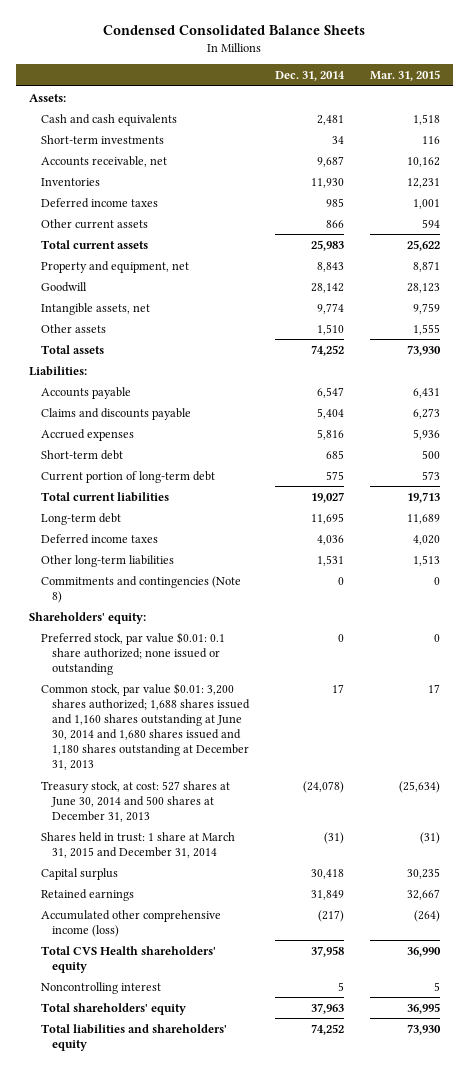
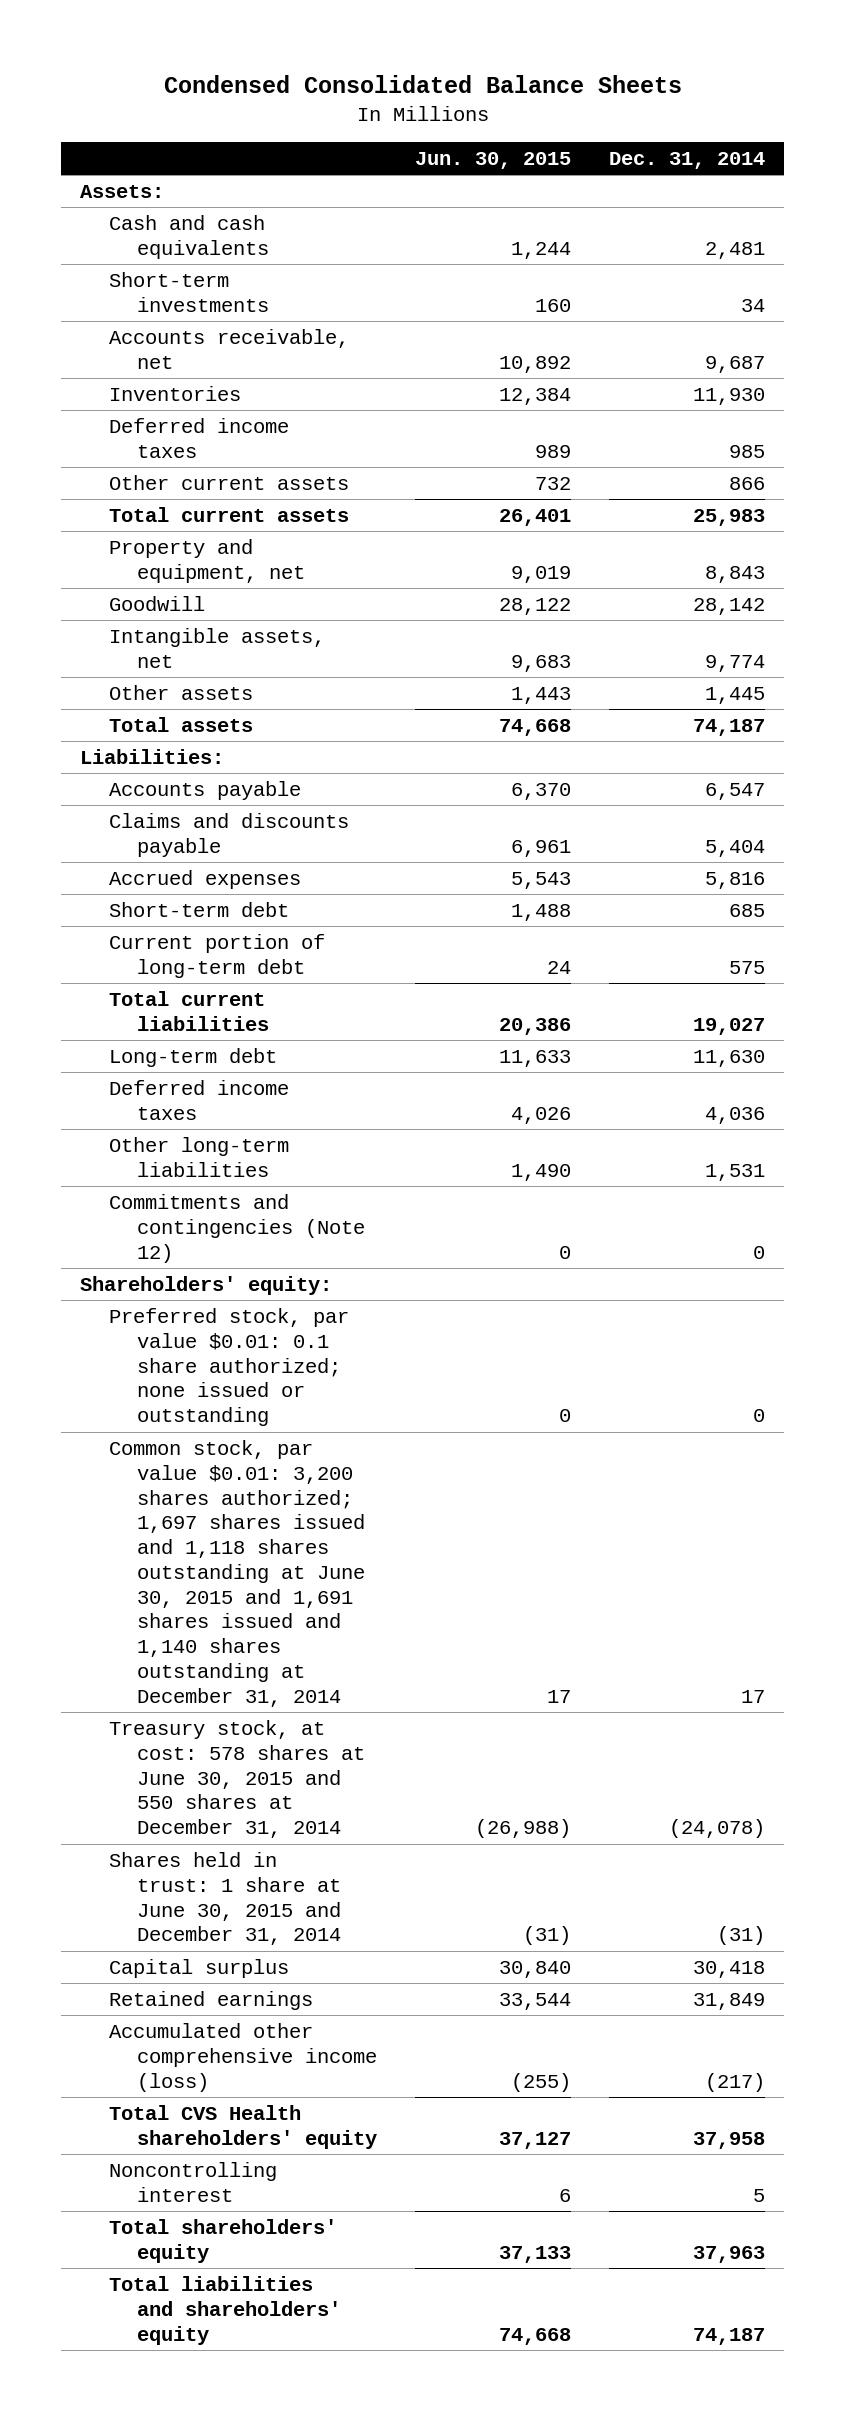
- | Dec. 31, 2014 | Mar. 31, 2015
+ | Jun. 30, 2015 | Dec. 31, 2014
- Other assets | 1,510 | 1,555
- Total assets | 74,252 | 73,930
+ Other assets | 1,443 | 1,445
+ Total assets | 74,668 | 74,187
- Long-term debt | 11,695 | 11,689
+ Long-term debt | 11,633 | 11,630
- Commitments and contingencies (Note 8) | 0 | 0
+ Commitments and contingencies (Note 12) | 0 | 0
- Common stock, par value $0.01: 3,200 shares authorized; 1,688 shares issued and 1,160 shares outstanding at June 30, 2014 and 1,680 shares issued and 1,180 shares outstanding at December 31, 2013 | 17 | 17
- Treasury stock, at cost: 527 shares at June 30, 2014 and 500 shares at December 31, 2013 | (24,078) | (25,634)
- Shares held in trust: 1 share at March 31, 2015 and December 31, 2014 | (31) | (31)
+ Common stock, par value $0.01: 3,200 shares authorized; 1,697 shares issued and 1,118 shares outstanding at June 30, 2015 and 1,691 shares issued and 1,140 shares outstanding at December 31, 2014 | 17 | 17
+ Treasury stock, at cost: 578 shares at June 30, 2015 and 550 shares at December 31, 2014 | (26,988) | (24,078)
+ Shares held in trust: 1 share at June 30, 2015 and December 31, 2014 | (31) | (31)
- Total liabilities and shareholders' equity | 74,252 | 73,930
+ Total liabilities and shareholders' equity | 74,668 | 74,187

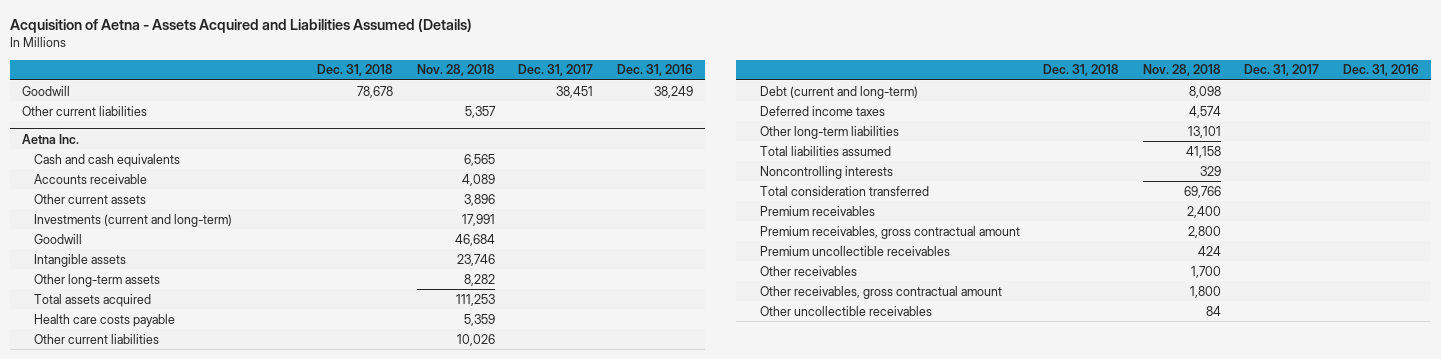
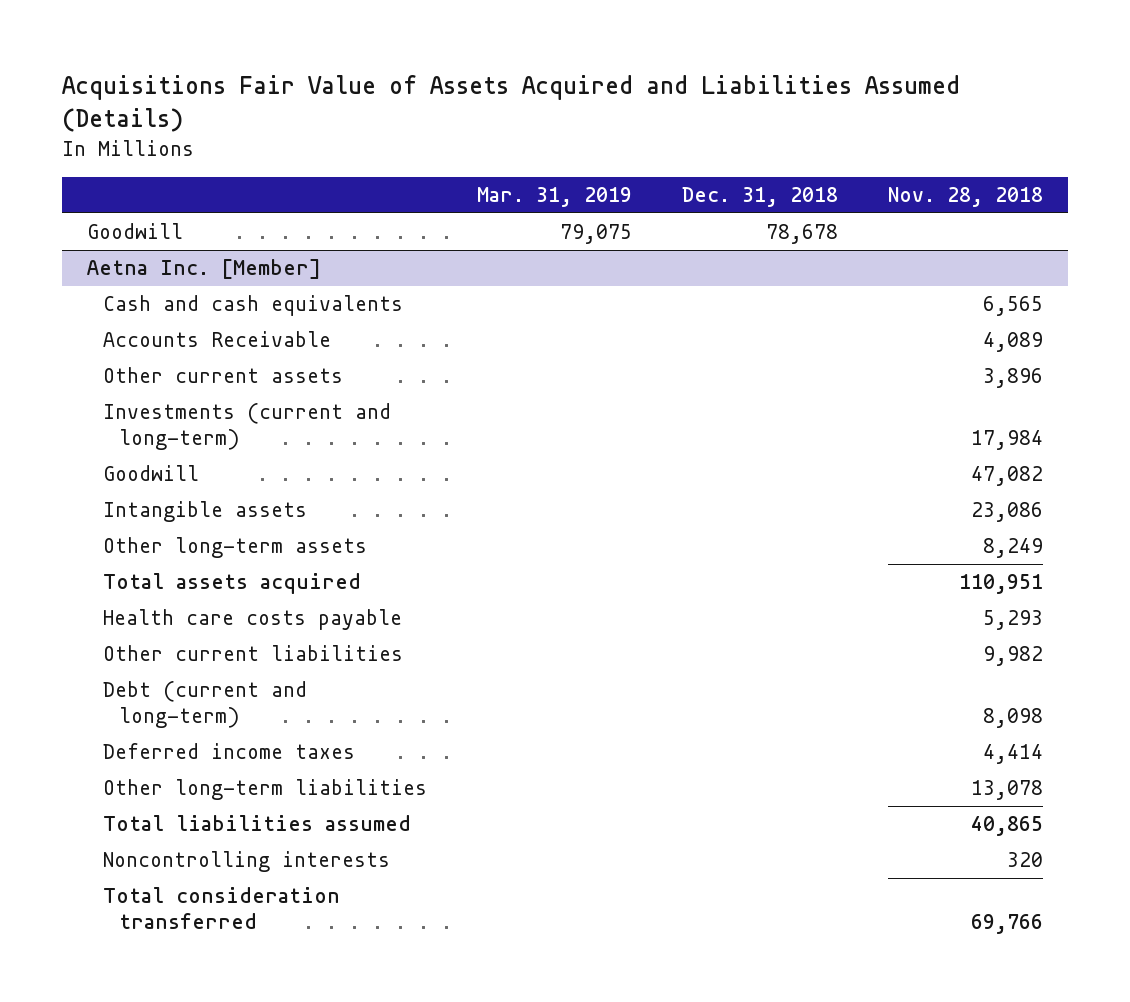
- Acquisition of Aetna - Assets Acquired and Liabilities Assumed (Details)
+ Acquisitions Fair Value of Assets Acquired and Liabilities Assumed (Details)
- | Dec. 31, 2018 | Nov. 28, 2018 | Dec. 31, 2017 | Dec. 31, 2016
+ | Mar. 31, 2019 | Dec. 31, 2018 | Nov. 28, 2018
- Other current liabilities | | 5,357 | |
- Aetna Inc.
+ Aetna Inc. [Member]
- Accounts receivable | | 4,089 | |
+ Accounts Receivable | | | 4,089
- Investments (current and long-term) | | 17,991 | |
- Goodwill | | 46,684 | |
- Intangible assets | | 23,746 | |
- Other long-term assets | | 8,282 | |
- Total assets acquired | | 111,253 | |
- Health care costs payable | | 5,359 | |
- Other current liabilities | | 10,026 | |
+ Investments (current and long-term) | | | 17,984
+ Goodwill | | | 47,082
+ Intangible assets | | | 23,086
+ Other long-term assets | | | 8,249
+ Total assets acquired | | | 110,951
+ Health care costs payable | | | 5,293
+ Other current liabilities | | | 9,982
- Deferred income taxes | | 4,574 | |
- Other long-term liabilities | | 13,101 | |
- Total liabilities assumed | | 41,158 | |
- Noncontrolling interests | | 329 | |
+ Deferred income taxes | | | 4,414
+ Other long-term liabilities | | | 13,078
+ Total liabilities assumed | | | 40,865
+ Noncontrolling interests | | | 320
- Premium receivables | | 2,400 | |
- Premium receivables, gross contractual amount | | 2,800 | |
- Premium uncollectible receivables | | 424 | |
- Other receivables | | 1,700 | |
- Other receivables, gross contractual amount | | 1,800 | |
- Other uncollectible receivables | | 84 | |

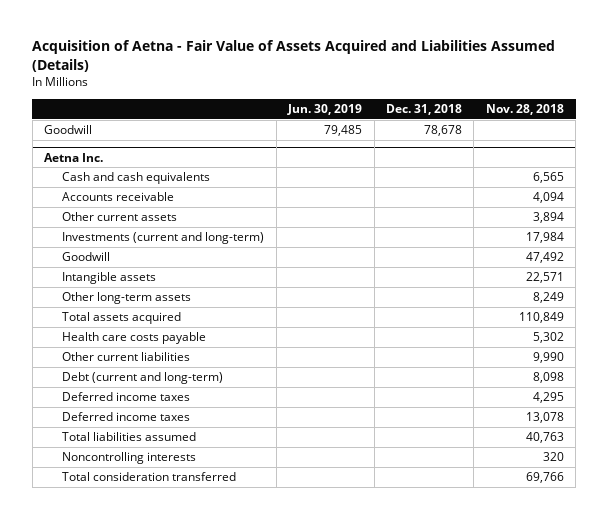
- Acquisitions Fair Value of Assets Acquired and Liabilities Assumed (Details)
+ Acquisition of Aetna - Fair Value of Assets Acquired and Liabilities Assumed (Details)
- | Mar. 31, 2019 | Dec. 31, 2018 | Nov. 28, 2018
+ | Jun. 30, 2019 | Dec. 31, 2018 | Nov. 28, 2018
- Aetna Inc. [Member]
+ Aetna Inc.
- Accounts Receivable | | | 4,089
- Other current assets | | | 3,896
+ Accounts receivable | | | 4,094
+ Other current assets | | | 3,894
- Goodwill | | | 47,082
- Intangible assets | | | 23,086
+ Goodwill | | | 47,492
+ Intangible assets | | | 22,571
- Total assets acquired | | | 110,951
- Health care costs payable | | | 5,293
- Other current liabilities | | | 9,982
+ Total assets acquired | | | 110,849
+ Health care costs payable | | | 5,302
+ Other current liabilities | | | 9,990
- Deferred income taxes | | | 4,414
- Other long-term liabilities | | | 13,078
- Total liabilities assumed | | | 40,865
+ Deferred income taxes | | | 4,295
+ Deferred income taxes | | | 13,078
+ Total liabilities assumed | | | 40,763

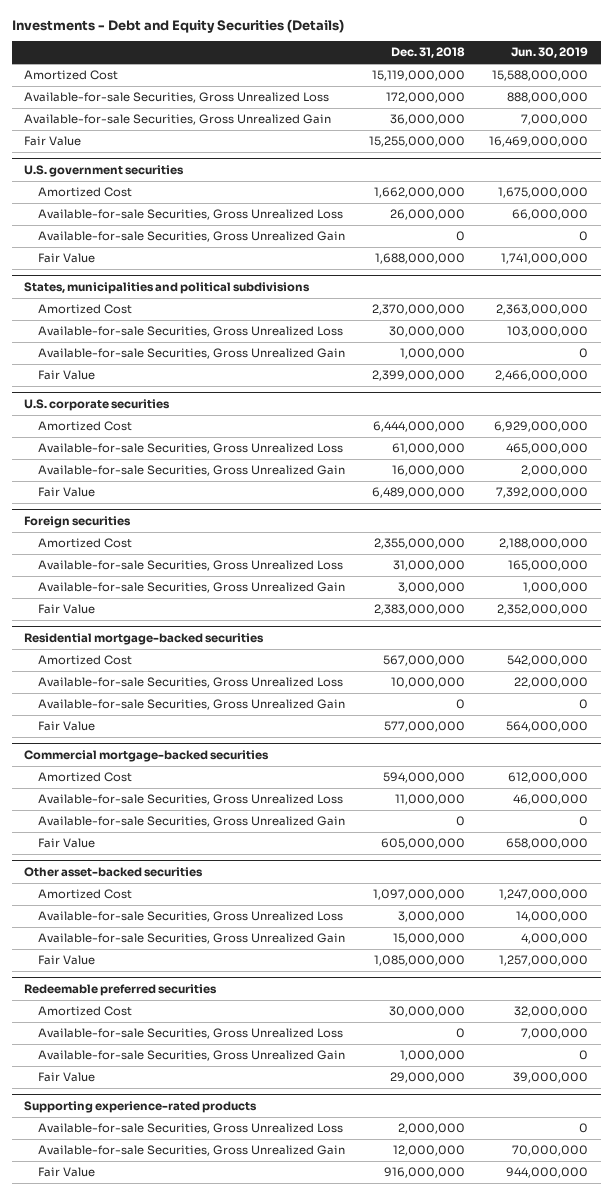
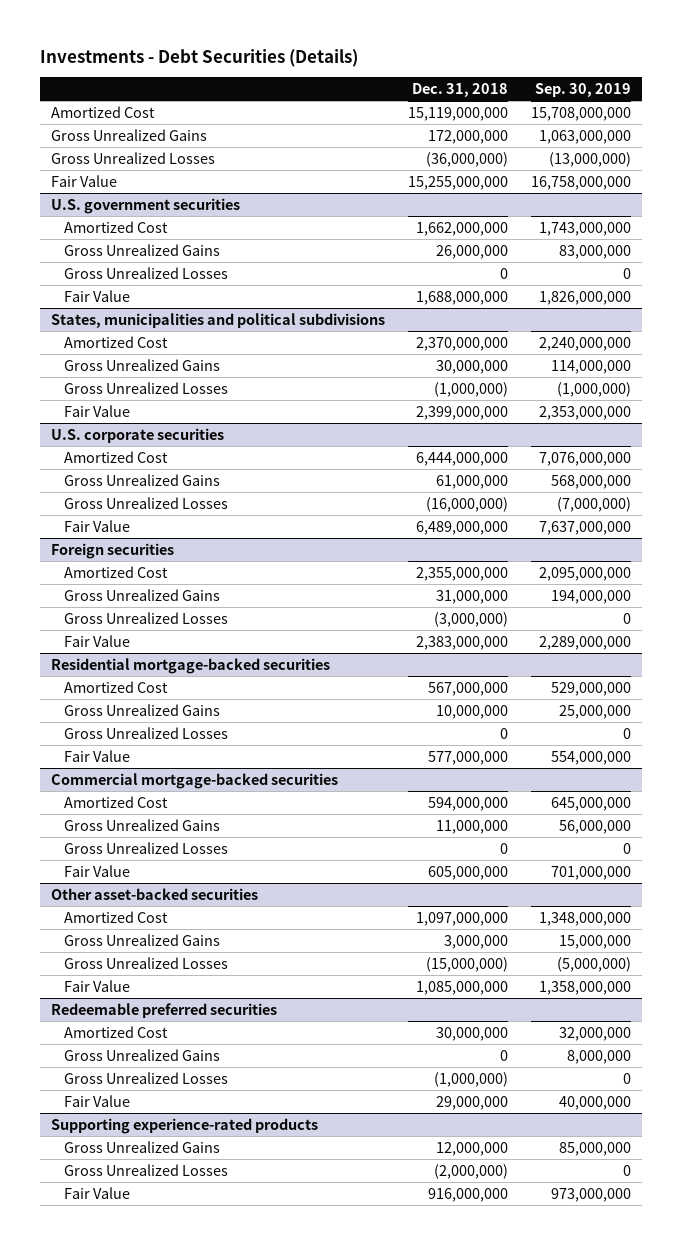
- Investments - Debt and Equity Securities (Details)
+ Investments - Debt Securities (Details)
- | Dec. 31, 2018 | Jun. 30, 2019
+ | Dec. 31, 2018 | Sep. 30, 2019
- Available-for-sale Securities, Gross Unrealized Loss | 172,000,000 | 888,000,000
- Available-for-sale Securities, Gross Unrealized Gain | 36,000,000 | 7,000,000
+ Gross Unrealized Gains | 172,000,000 | 1,063,000,000
+ Gross Unrealized Losses | (36,000,000) | (13,000,000)
@ U.S. government securities
- Available-for-sale Securities, Gross Unrealized Loss | 26,000,000 | 66,000,000
- Available-for-sale Securities, Gross Unrealized Gain | 0 | 0
+ Gross Unrealized Gains | 26,000,000 | 83,000,000
+ Gross Unrealized Losses | 0 | 0
@ States, municipalities and political subdivisions
- Available-for-sale Securities, Gross Unrealized Loss | 30,000,000 | 103,000,000
- Available-for-sale Securities, Gross Unrealized Gain | 1,000,000 | 0
+ Gross Unrealized Gains | 30,000,000 | 114,000,000
+ Gross Unrealized Losses | (1,000,000) | (1,000,000)
@ U.S. corporate securities
- Available-for-sale Securities, Gross Unrealized Loss | 61,000,000 | 465,000,000
- Available-for-sale Securities, Gross Unrealized Gain | 16,000,000 | 2,000,000
+ Gross Unrealized Gains | 61,000,000 | 568,000,000
+ Gross Unrealized Losses | (16,000,000) | (7,000,000)
@ Foreign securities
- Available-for-sale Securities, Gross Unrealized Loss | 31,000,000 | 165,000,000
- Available-for-sale Securities, Gross Unrealized Gain | 3,000,000 | 1,000,000
+ Gross Unrealized Gains | 31,000,000 | 194,000,000
+ Gross Unrealized Losses | (3,000,000) | 0
@ Residential mortgage-backed securities
- Available-for-sale Securities, Gross Unrealized Loss | 10,000,000 | 22,000,000
- Available-for-sale Securities, Gross Unrealized Gain | 0 | 0
+ Gross Unrealized Gains | 10,000,000 | 25,000,000
+ Gross Unrealized Losses | 0 | 0
@ Commercial mortgage-backed securities
- Available-for-sale Securities, Gross Unrealized Loss | 11,000,000 | 46,000,000
- Available-for-sale Securities, Gross Unrealized Gain | 0 | 0
+ Gross Unrealized Gains | 11,000,000 | 56,000,000
+ Gross Unrealized Losses | 0 | 0
@ Other asset-backed securities
- Available-for-sale Securities, Gross Unrealized Loss | 3,000,000 | 14,000,000
- Available-for-sale Securities, Gross Unrealized Gain | 15,000,000 | 4,000,000
+ Gross Unrealized Gains | 3,000,000 | 15,000,000
+ Gross Unrealized Losses | (15,000,000) | (5,000,000)
@ Redeemable preferred securities
- Available-for-sale Securities, Gross Unrealized Loss | 0 | 7,000,000
- Available-for-sale Securities, Gross Unrealized Gain | 1,000,000 | 0
+ Gross Unrealized Gains | 0 | 8,000,000
+ Gross Unrealized Losses | (1,000,000) | 0
@ Supporting experience-rated products
- Available-for-sale Securities, Gross Unrealized Loss | 2,000,000 | 0
- Available-for-sale Securities, Gross Unrealized Gain | 12,000,000 | 70,000,000
+ Gross Unrealized Gains | 12,000,000 | 85,000,000
+ Gross Unrealized Losses | (2,000,000) | 0

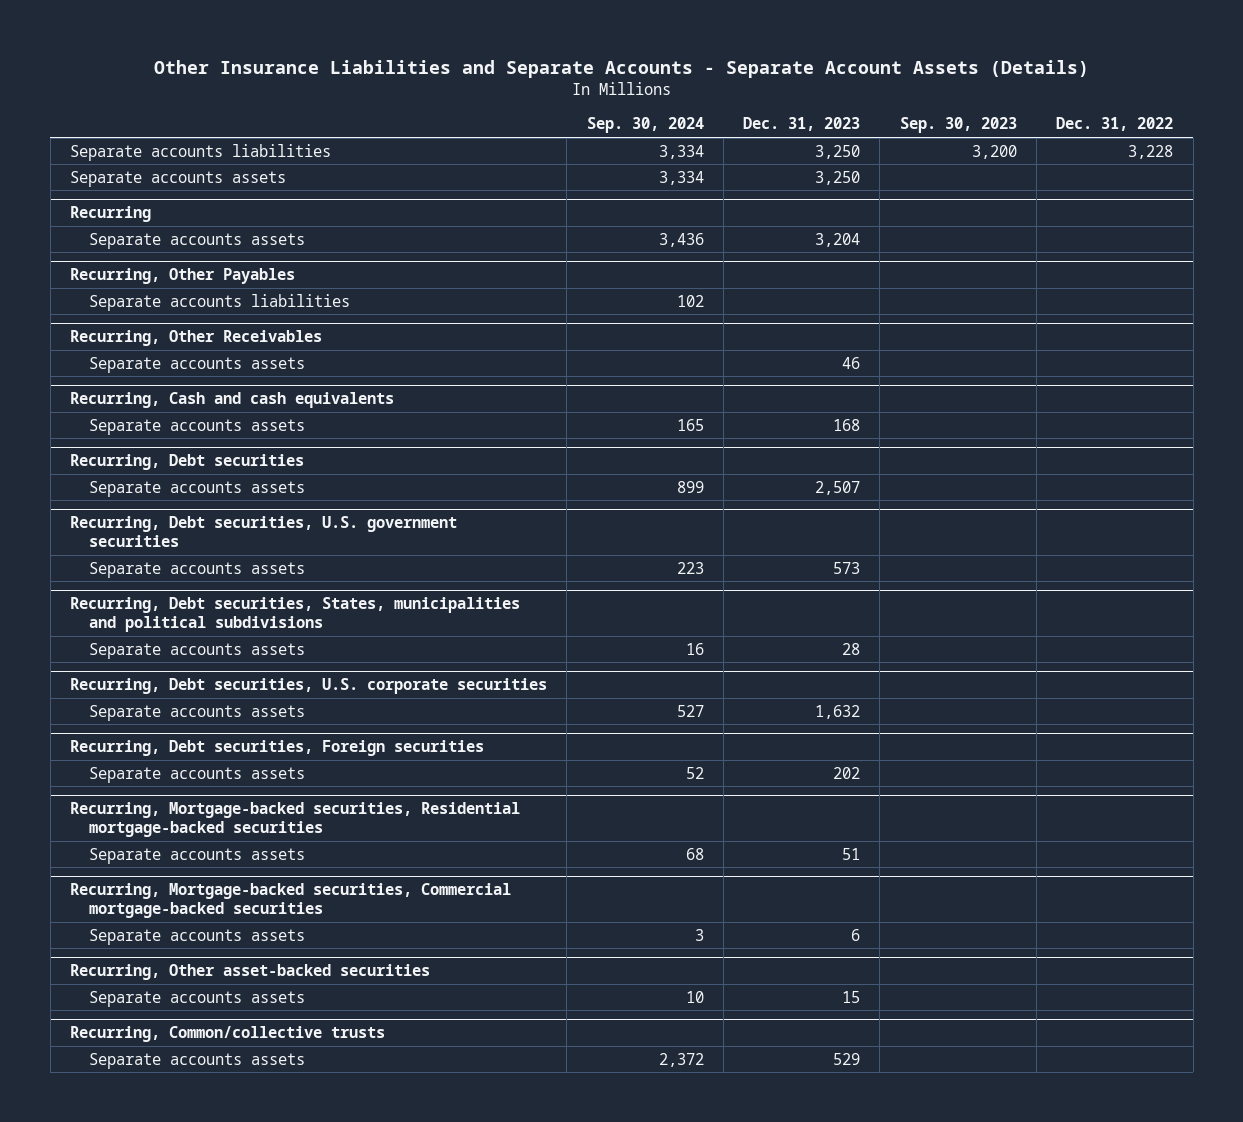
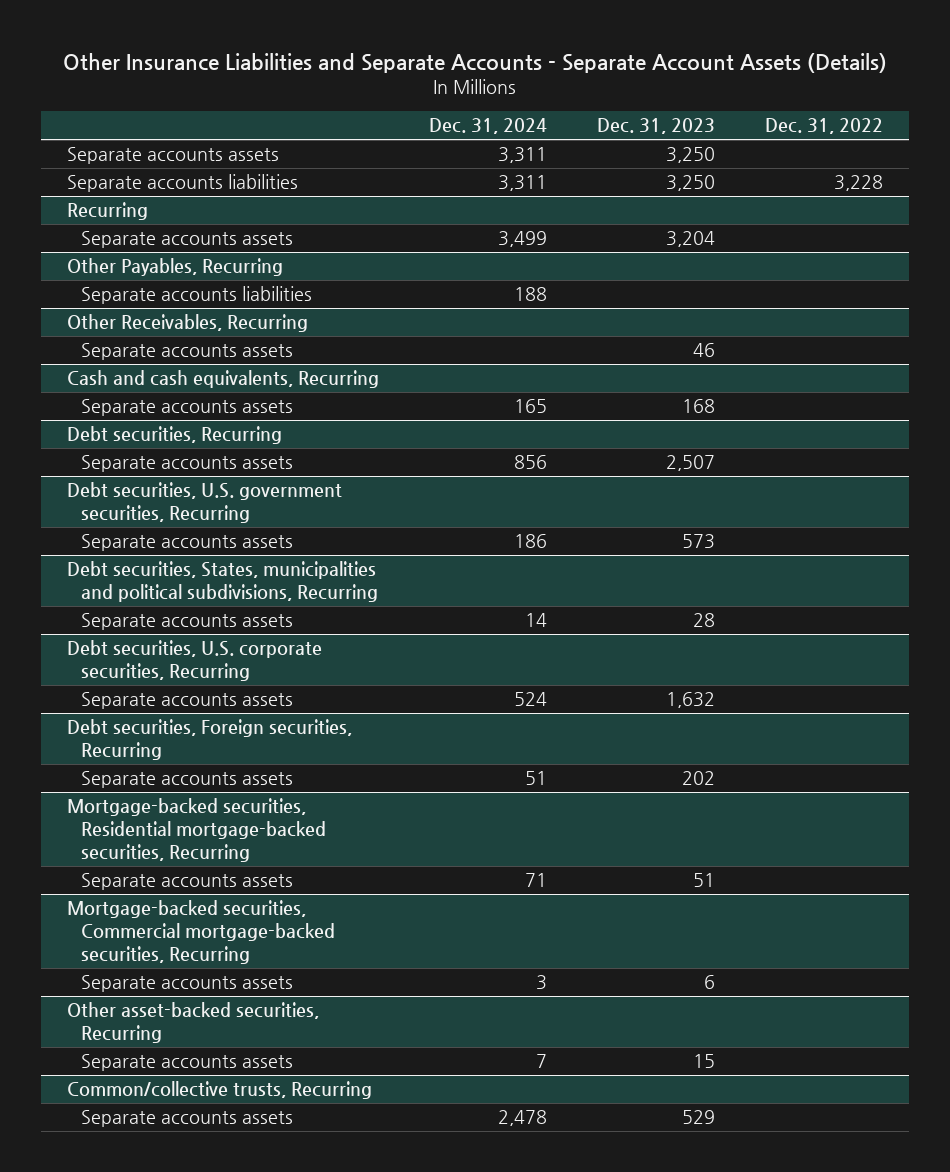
- | Sep. 30, 2024 | Dec. 31, 2023 | Sep. 30, 2023 | Dec. 31, 2022
+ | Dec. 31, 2024 | Dec. 31, 2023 | Dec. 31, 2022
moved down: Separate accounts liabilities | 3,311 | 3,250 | 3,228
- Recurring, Other Payables
+ Other Payables, Recurring
- Recurring, Other Receivables
+ Other Receivables, Recurring
- Recurring, Cash and cash equivalents
+ Cash and cash equivalents, Recurring
- Recurring, Debt securities
+ Debt securities, Recurring
- Recurring, Debt securities, U.S. government securities
+ Debt securities, U.S. government securities, Recurring
- Recurring, Debt securities, States, municipalities and political subdivisions
+ Debt securities, States, municipalities and political subdivisions, Recurring
- Recurring, Debt securities, U.S. corporate securities
+ Debt securities, U.S. corporate securities, Recurring
- Recurring, Debt securities, Foreign securities
+ Debt securities, Foreign securities, Recurring
- Recurring, Mortgage-backed securities, Residential mortgage-backed securities
+ Mortgage-backed securities, Residential mortgage-backed securities, Recurring
- Recurring, Mortgage-backed securities, Commercial mortgage-backed securities
+ Mortgage-backed securities, Commercial mortgage-backed securities, Recurring
- Recurring, Other asset-backed securities
+ Other asset-backed securities, Recurring
- Recurring, Common/collective trusts
+ Common/collective trusts, Recurring

